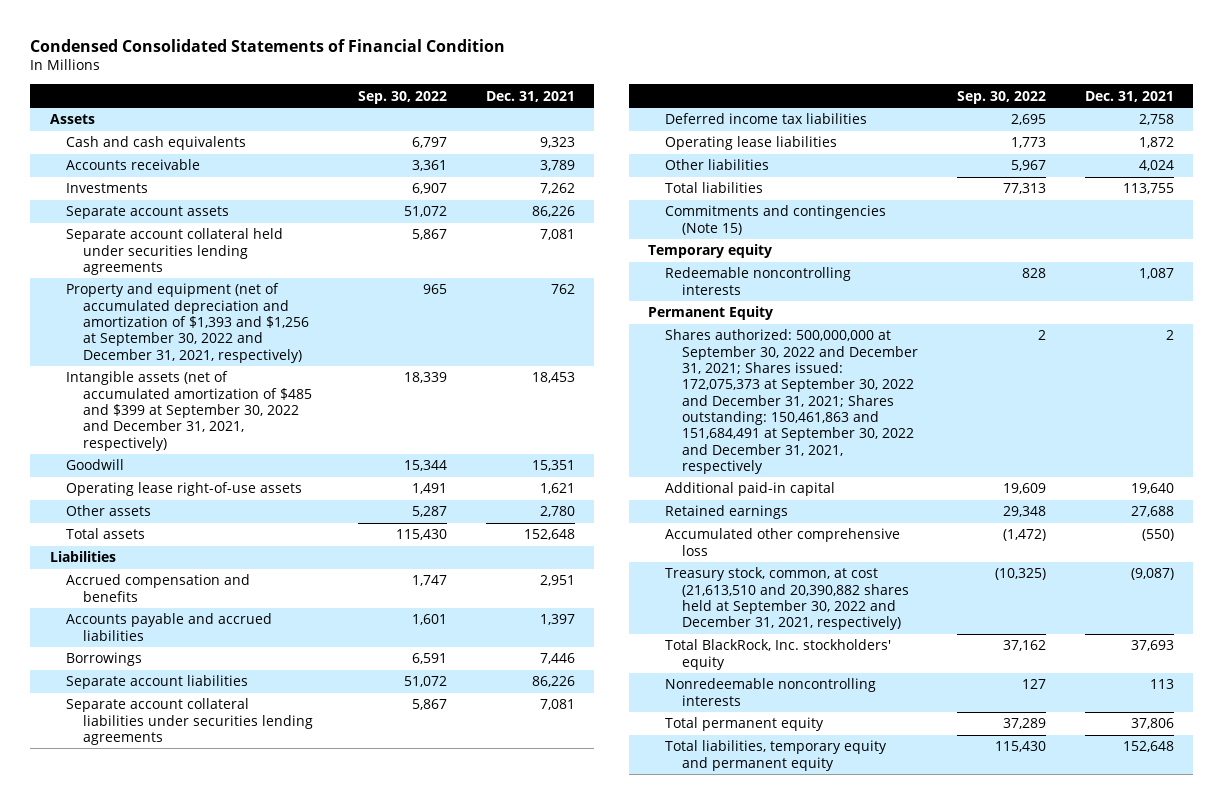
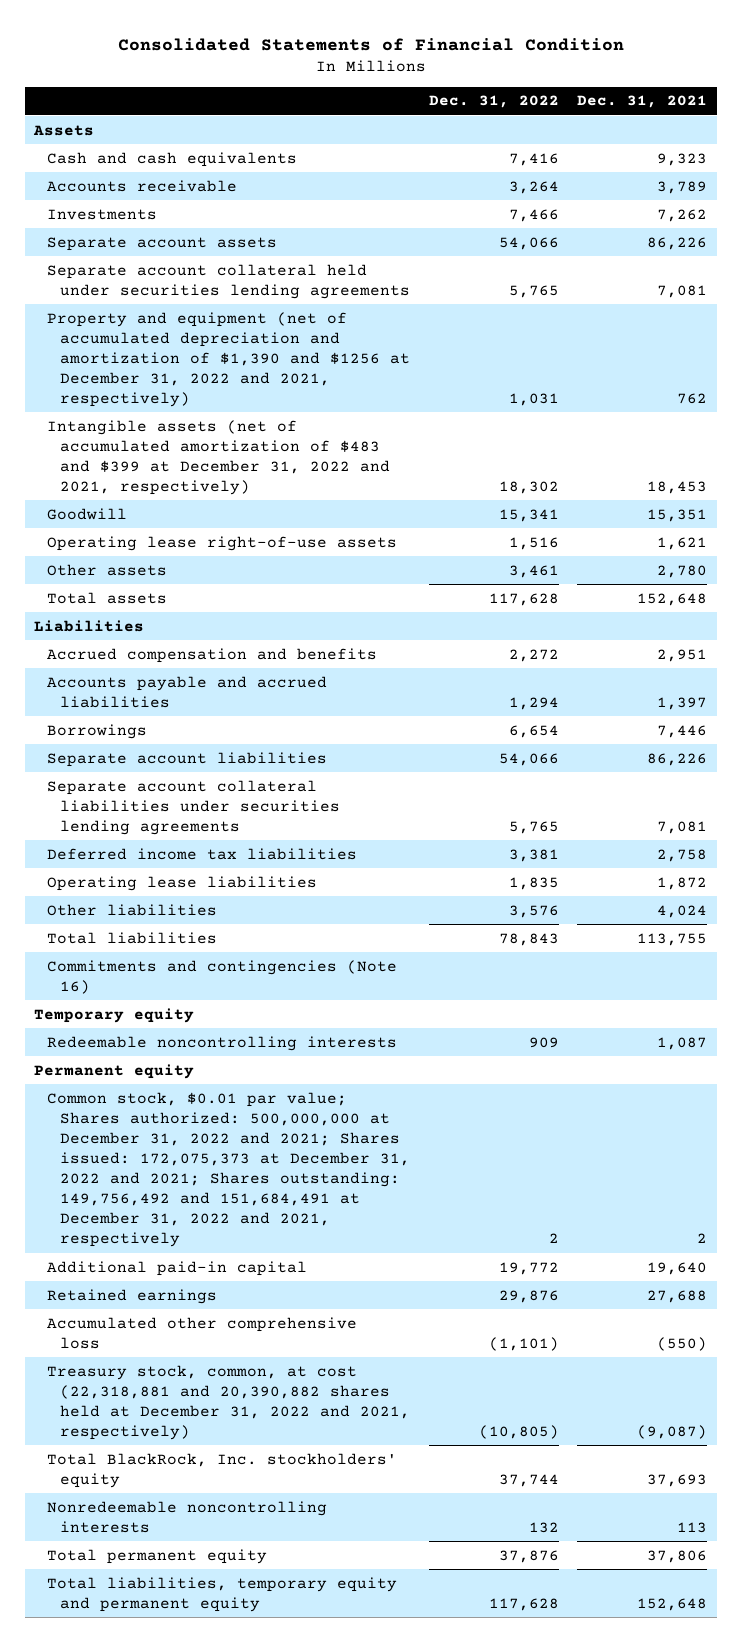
- Condensed Consolidated Statements of Financial Condition
+ Consolidated Statements of Financial Condition
- | Sep. 30, 2022 | Dec. 31, 2021
+ | Dec. 31, 2022 | Dec. 31, 2021
- Property and equipment (net of accumulated depreciation and amortization of $1,393 and $1,256 at September 30, 2022 and December 31, 2021, respectively) | 965 | 762
- Intangible assets (net of accumulated amortization of $485 and $399 at September 30, 2022 and December 31, 2021, respectively) | 18,339 | 18,453
+ Property and equipment (net of accumulated depreciation and amortization of $1,390 and $1256 at December 31, 2022 and 2021, respectively) | 1,031 | 762
+ Intangible assets (net of accumulated amortization of $483 and $399 at December 31, 2022 and 2021, respectively) | 18,302 | 18,453
- Commitments and contingencies (Note 15)
+ Commitments and contingencies (Note 16)
- Permanent Equity
- Shares authorized: 500,000,000 at September 30, 2022 and December 31, 2021; Shares issued: 172,075,373 at September 30, 2022 and December 31, 2021; Shares outstanding: 150,461,863 and 151,684,491 at September 30, 2022 and December 31, 2021, respectively | 2 | 2
+ Permanent equity
+ Common stock, $0.01 par value; Shares authorized: 500,000,000 at December 31, 2022 and 2021; Shares issued: 172,075,373 at December 31, 2022 and 2021; Shares outstanding: 149,756,492 and 151,684,491 at December 31, 2022 and 2021, respectively | 2 | 2
- Treasury stock, common, at cost (21,613,510 and 20,390,882 shares held at September 30, 2022 and December 31, 2021, respectively) | (10,325) | (9,087)
+ Treasury stock, common, at cost (22,318,881 and 20,390,882 shares held at December 31, 2022 and 2021, respectively) | (10,805) | (9,087)

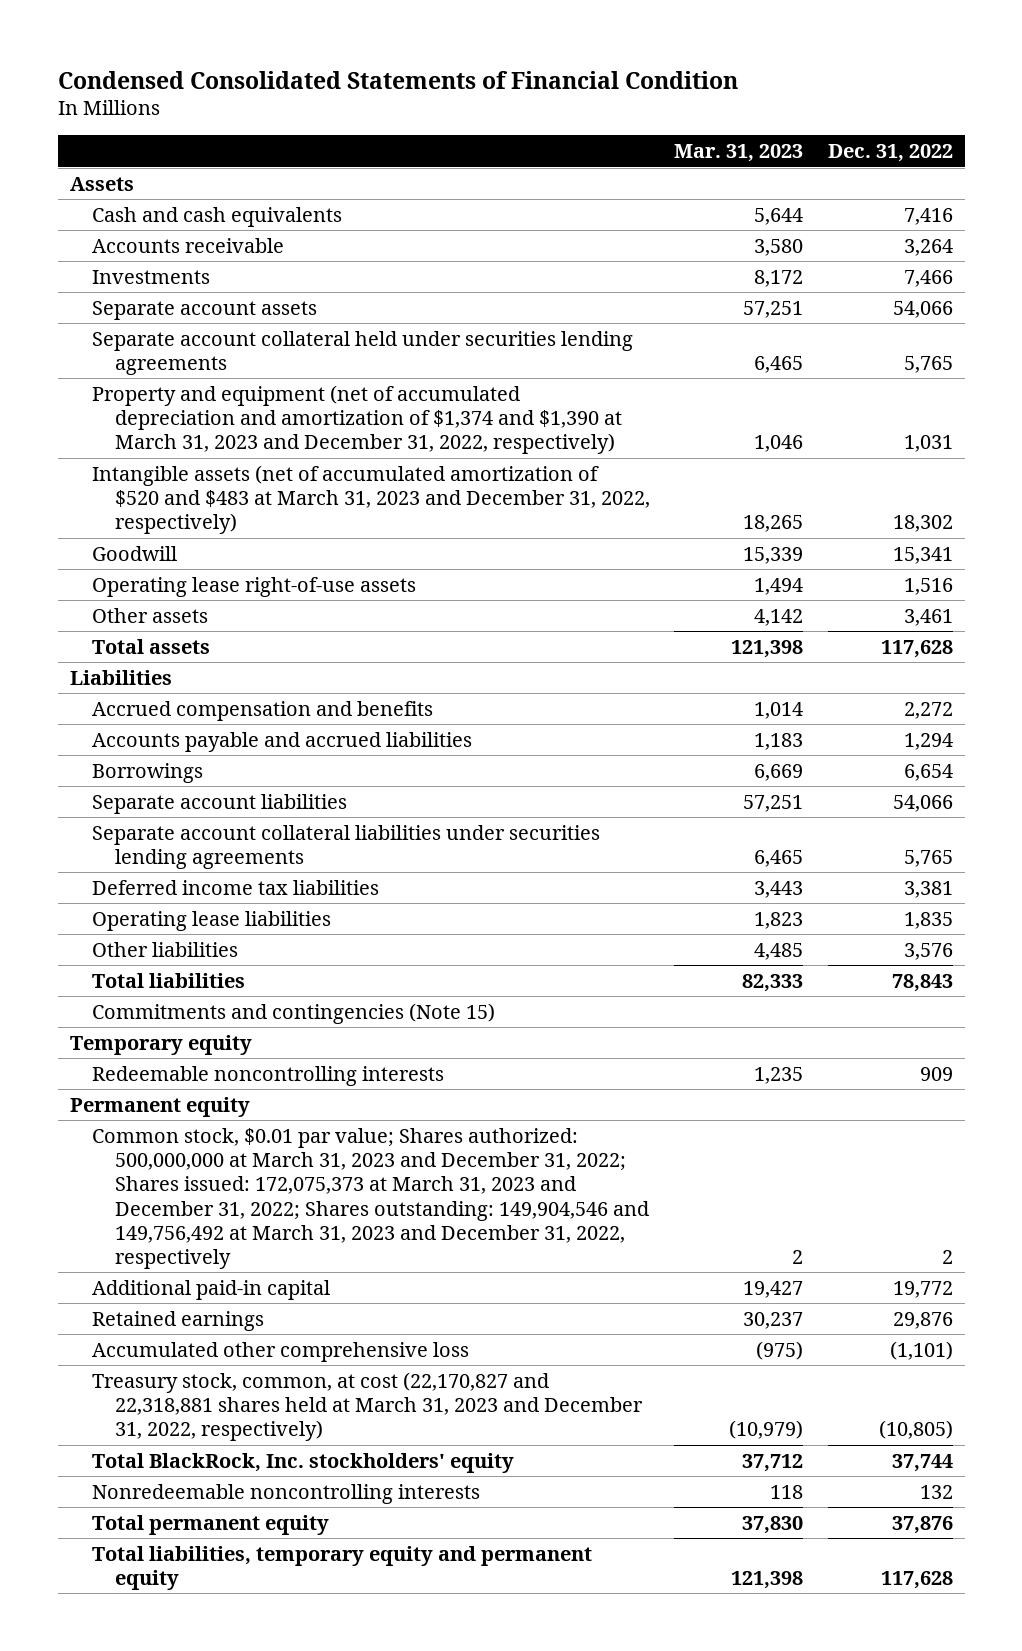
- Consolidated Statements of Financial Condition
+ Condensed Consolidated Statements of Financial Condition
- | Dec. 31, 2022 | Dec. 31, 2021
+ | Mar. 31, 2023 | Dec. 31, 2022
- Property and equipment (net of accumulated depreciation and amortization of $1,390 and $1256 at December 31, 2022 and 2021, respectively) | 1,031 | 762
- Intangible assets (net of accumulated amortization of $483 and $399 at December 31, 2022 and 2021, respectively) | 18,302 | 18,453
+ Property and equipment (net of accumulated depreciation and amortization of $1,374 and $1,390 at March 31, 2023 and December 31, 2022, respectively) | 1,046 | 1,031
+ Intangible assets (net of accumulated amortization of $520 and $483 at March 31, 2023 and December 31, 2022, respectively) | 18,265 | 18,302
- Commitments and contingencies (Note 16)
+ Commitments and contingencies (Note 15)
- Common stock, $0.01 par value; Shares authorized: 500,000,000 at December 31, 2022 and 2021; Shares issued: 172,075,373 at December 31, 2022 and 2021; Shares outstanding: 149,756,492 and 151,684,491 at December 31, 2022 and 2021, respectively | 2 | 2
+ Common stock, $0.01 par value; Shares authorized: 500,000,000 at March 31, 2023 and December 31, 2022; Shares issued: 172,075,373 at March 31, 2023 and December 31, 2022; Shares outstanding: 149,904,546 and 149,756,492 at March 31, 2023 and December 31, 2022, respectively | 2 | 2
- Treasury stock, common, at cost (22,318,881 and 20,390,882 shares held at December 31, 2022 and 2021, respectively) | (10,805) | (9,087)
+ Treasury stock, common, at cost (22,170,827 and 22,318,881 shares held at March 31, 2023 and December 31, 2022, respectively) | (10,979) | (10,805)

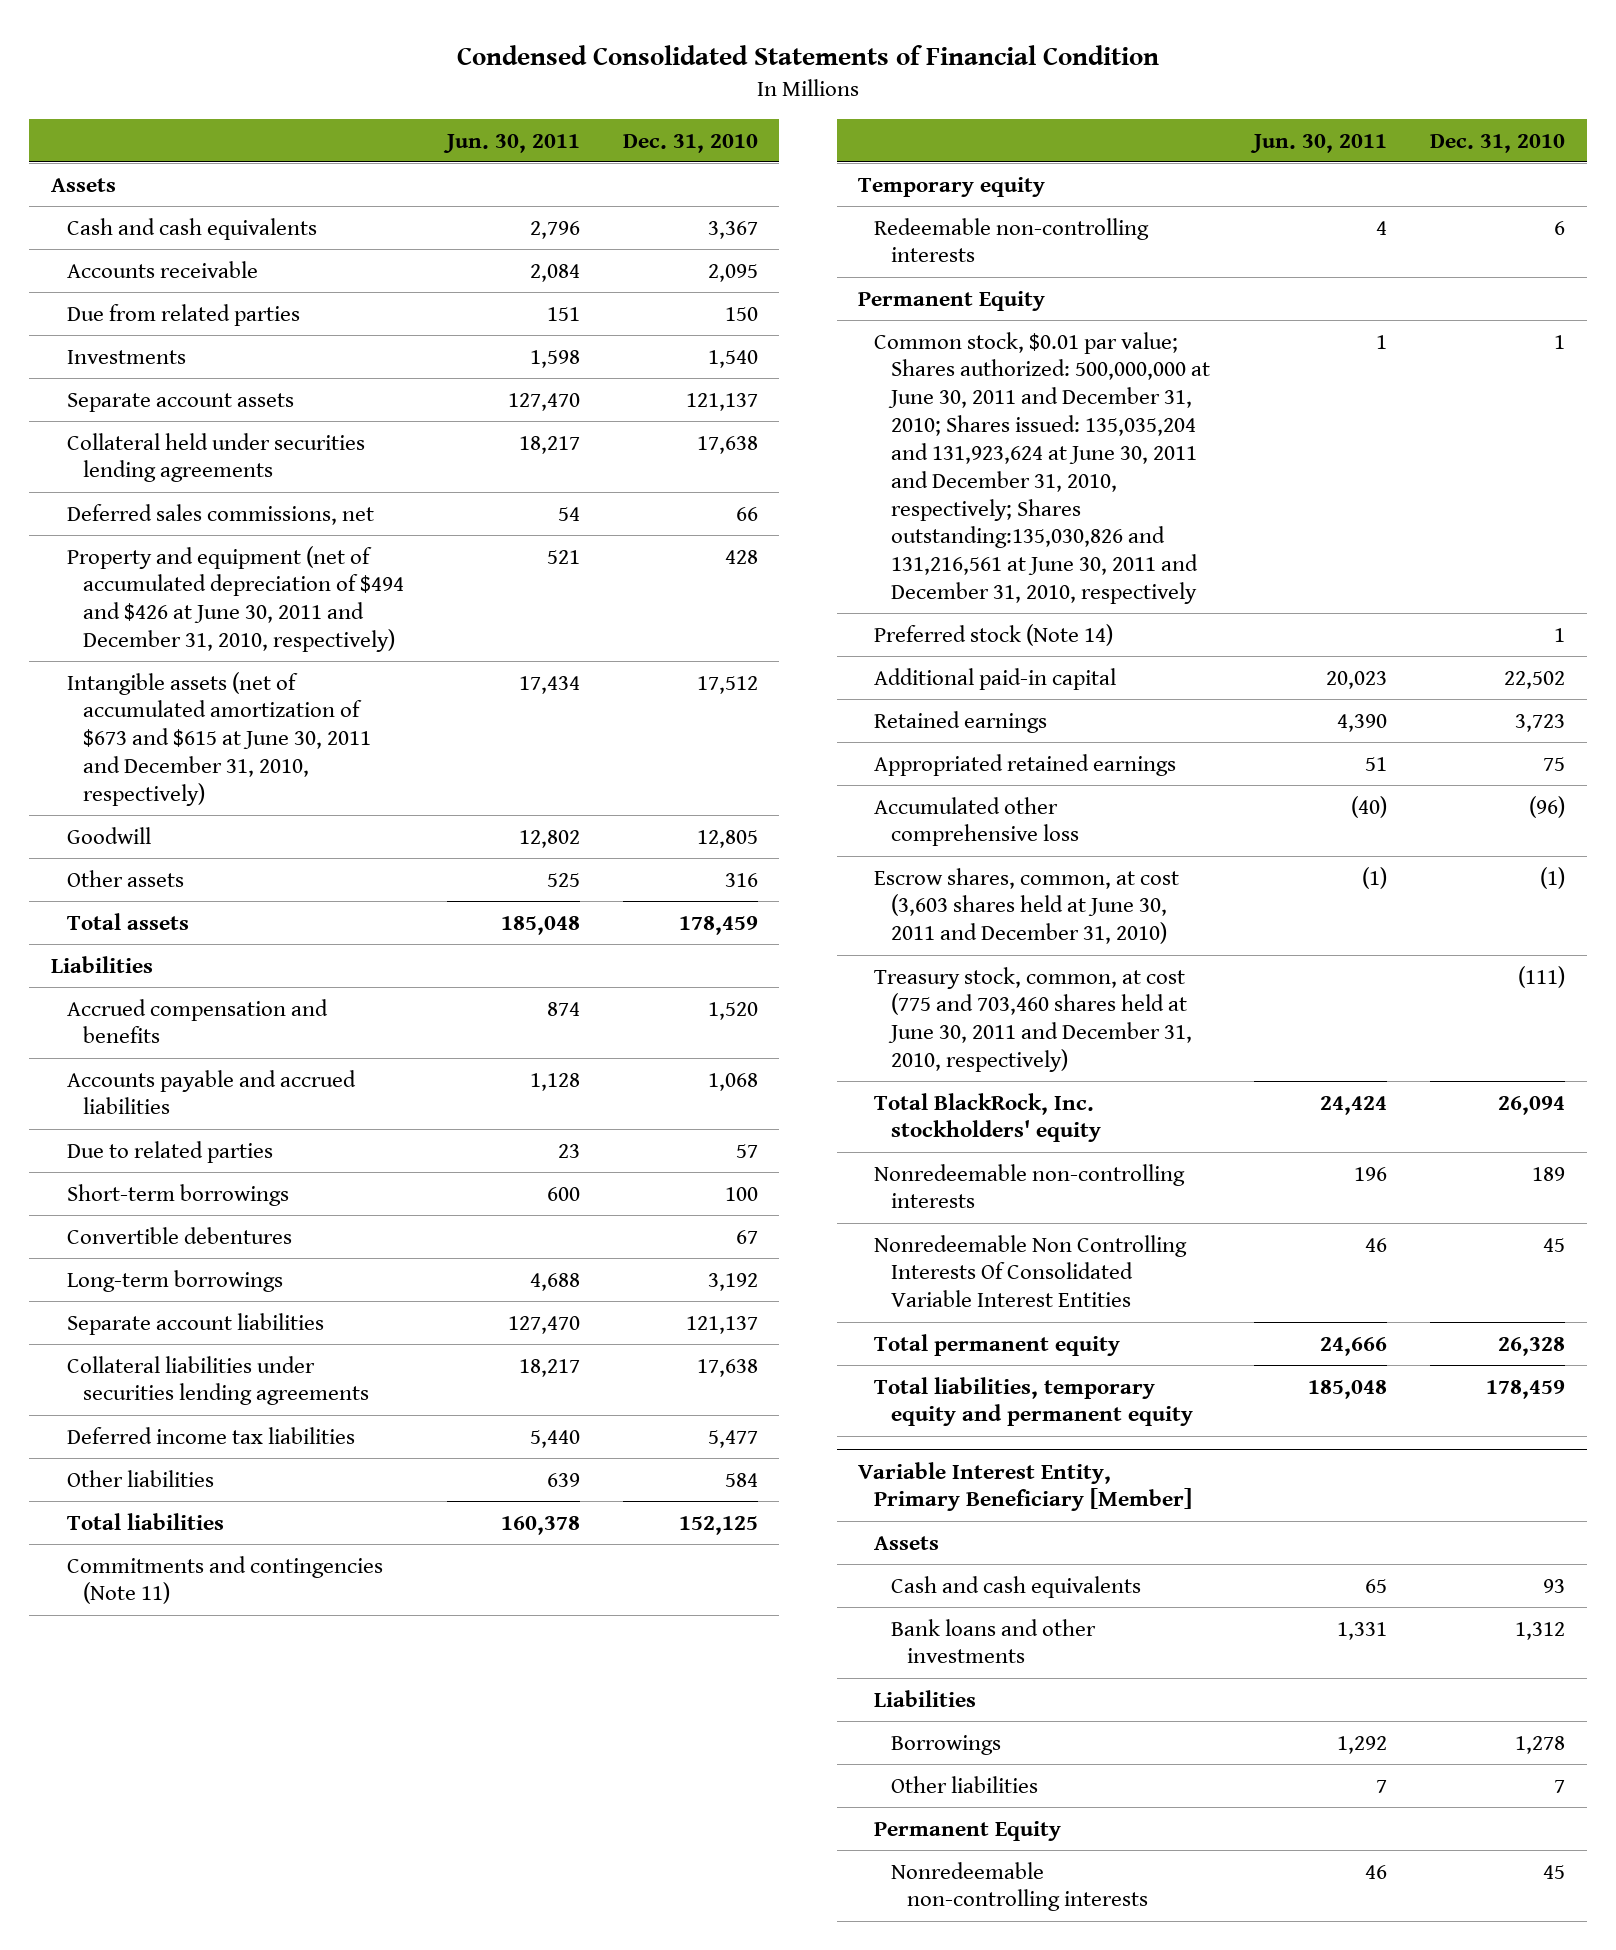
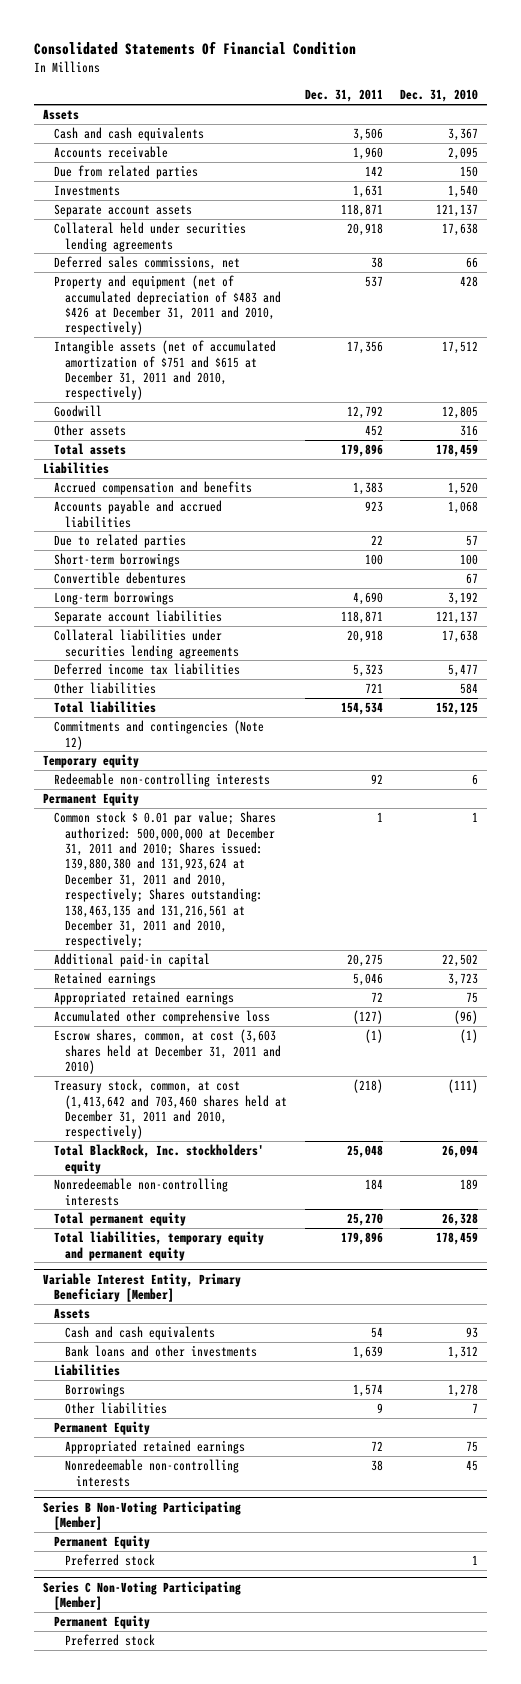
- Condensed Consolidated Statements of Financial Condition
+ Consolidated Statements Of Financial Condition
- | Jun. 30, 2011 | Dec. 31, 2010
+ | Dec. 31, 2011 | Dec. 31, 2010
- Property and equipment (net of accumulated depreciation of $494 and $426 at June 30, 2011 and December 31, 2010, respectively) | 521 | 428
- Intangible assets (net of accumulated amortization of $673 and $615 at June 30, 2011 and December 31, 2010, respectively) | 17,434 | 17,512
+ Property and equipment (net of accumulated depreciation of $483 and $426 at December 31, 2011 and 2010, respectively) | 537 | 428
+ Intangible assets (net of accumulated amortization of $751 and $615 at December 31, 2011 and 2010, respectively) | 17,356 | 17,512
- Commitments and contingencies (Note 11)
+ Commitments and contingencies (Note 12)
- Common stock, $0.01 par value; Shares authorized: 500,000,000 at June 30, 2011 and December 31, 2010; Shares issued: 135,035,204 and 131,923,624 at June 30, 2011 and December 31, 2010, respectively; Shares outstanding:135,030,826 and 131,216,561 at June 30, 2011 and December 31, 2010, respectively | 1 | 1
- Preferred stock (Note 14) | | 1
+ Common stock $ 0.01 par value; Shares authorized: 500,000,000 at December 31, 2011 and 2010; Shares issued: 139,880,380 and 131,923,624 at December 31, 2011 and 2010, respectively; Shares outstanding: 138,463,135 and 131,216,561 at December 31, 2011 and 2010, respectively; | 1 | 1
- Escrow shares, common, at cost (3,603 shares held at June 30, 2011 and December 31, 2010) | (1) | (1)
- Treasury stock, common, at cost (775 and 703,460 shares held at June 30, 2011 and December 31, 2010, respectively) | | (111)
+ Escrow shares, common, at cost (3,603 shares held at December 31, 2011 and 2010) | (1) | (1)
+ Treasury stock, common, at cost (1,413,642 and 703,460 shares held at December 31, 2011 and 2010, respectively) | (218) | (111)
- Nonredeemable Non Controlling Interests Of Consolidated Variable Interest Entities | 46 | 45
@ Variable Interest Entity, Primary Beneficiary [Member]
+ Appropriated retained earnings | 72 | 75
+ Series B Non-Voting Participating [Member]
+ Permanent Equity
+ Preferred stock | | 1
+ Series C Non-Voting Participating [Member]
+ Permanent Equity
+ Preferred stock

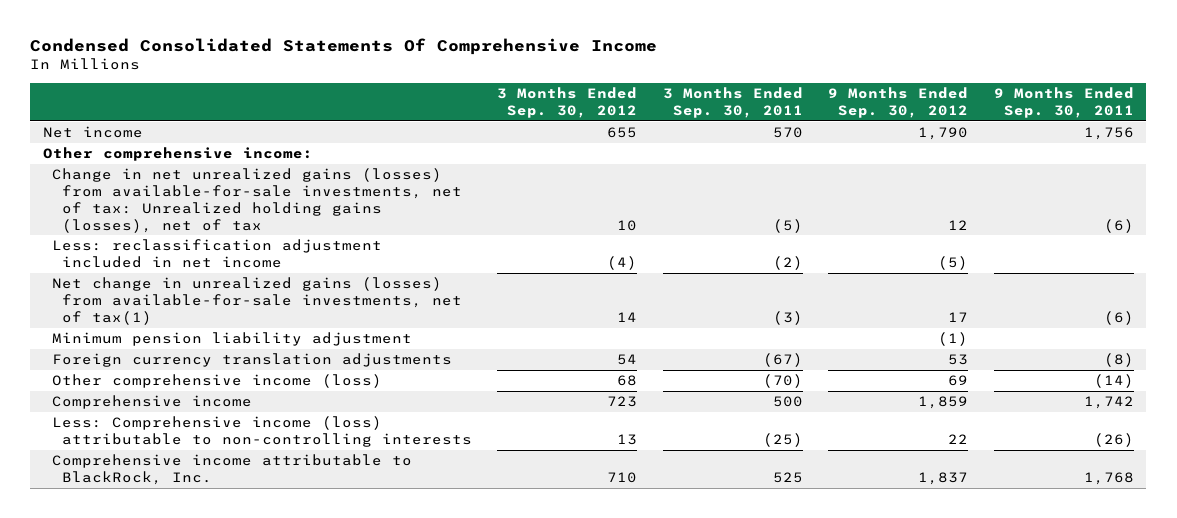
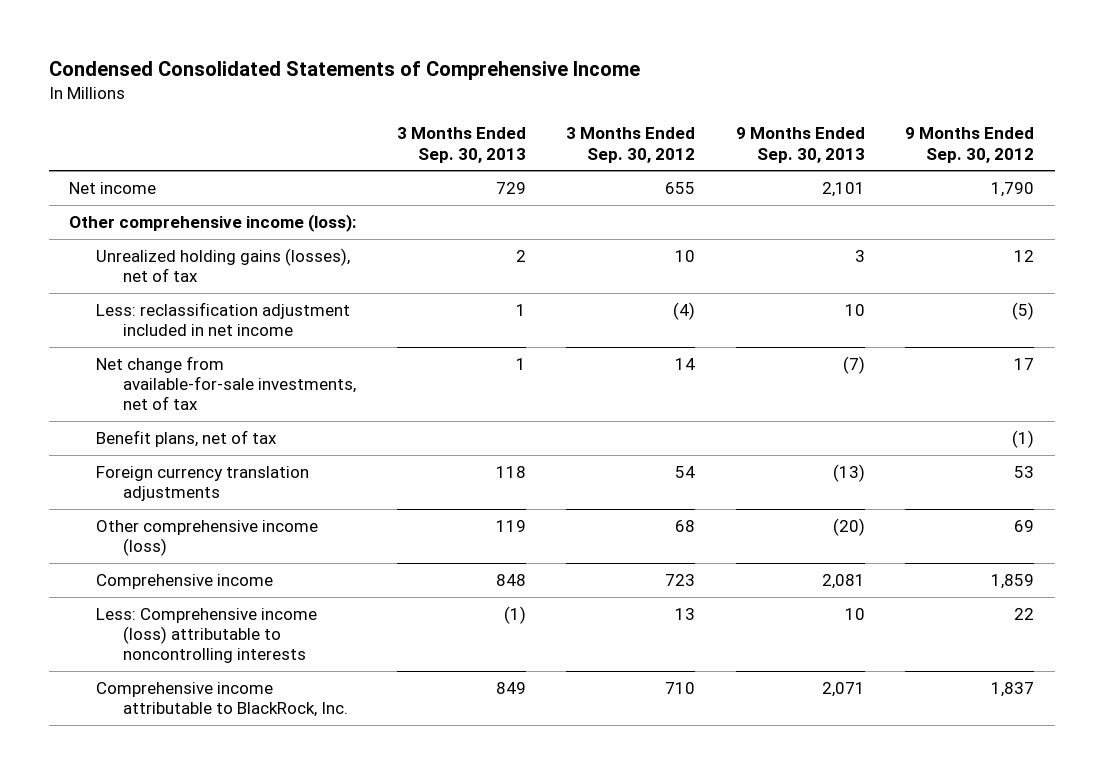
- Condensed Consolidated Statements Of Comprehensive Income
+ Condensed Consolidated Statements of Comprehensive Income
- | 3 Months Ended Sep. 30, 2012 | 3 Months Ended Sep. 30, 2011 | 9 Months Ended Sep. 30, 2012 | 9 Months Ended Sep. 30, 2011
+ | 3 Months Ended Sep. 30, 2013 | 3 Months Ended Sep. 30, 2012 | 9 Months Ended Sep. 30, 2013 | 9 Months Ended Sep. 30, 2012
- Other comprehensive income:
- Change in net unrealized gains (losses) from available-for-sale investments, net of tax: Unrealized holding gains (losses), net of tax | 10 | (5) | 12 | (6)
+ Other comprehensive income (loss):
+ Unrealized holding gains (losses), net of tax | 2 | 10 | 3 | 12
- Net change in unrealized gains (losses) from available-for-sale investments, net of tax(1) | 14 | (3) | 17 | (6)
- Minimum pension liability adjustment | | | (1) |
+ Net change from available-for-sale investments, net of tax | 1 | 14 | (7) | 17
+ Benefit plans, net of tax | | | | (1)
- Less: Comprehensive income (loss) attributable to non-controlling interests | 13 | (25) | 22 | (26)
+ Less: Comprehensive income (loss) attributable to noncontrolling interests | (1) | 13 | 10 | 22

